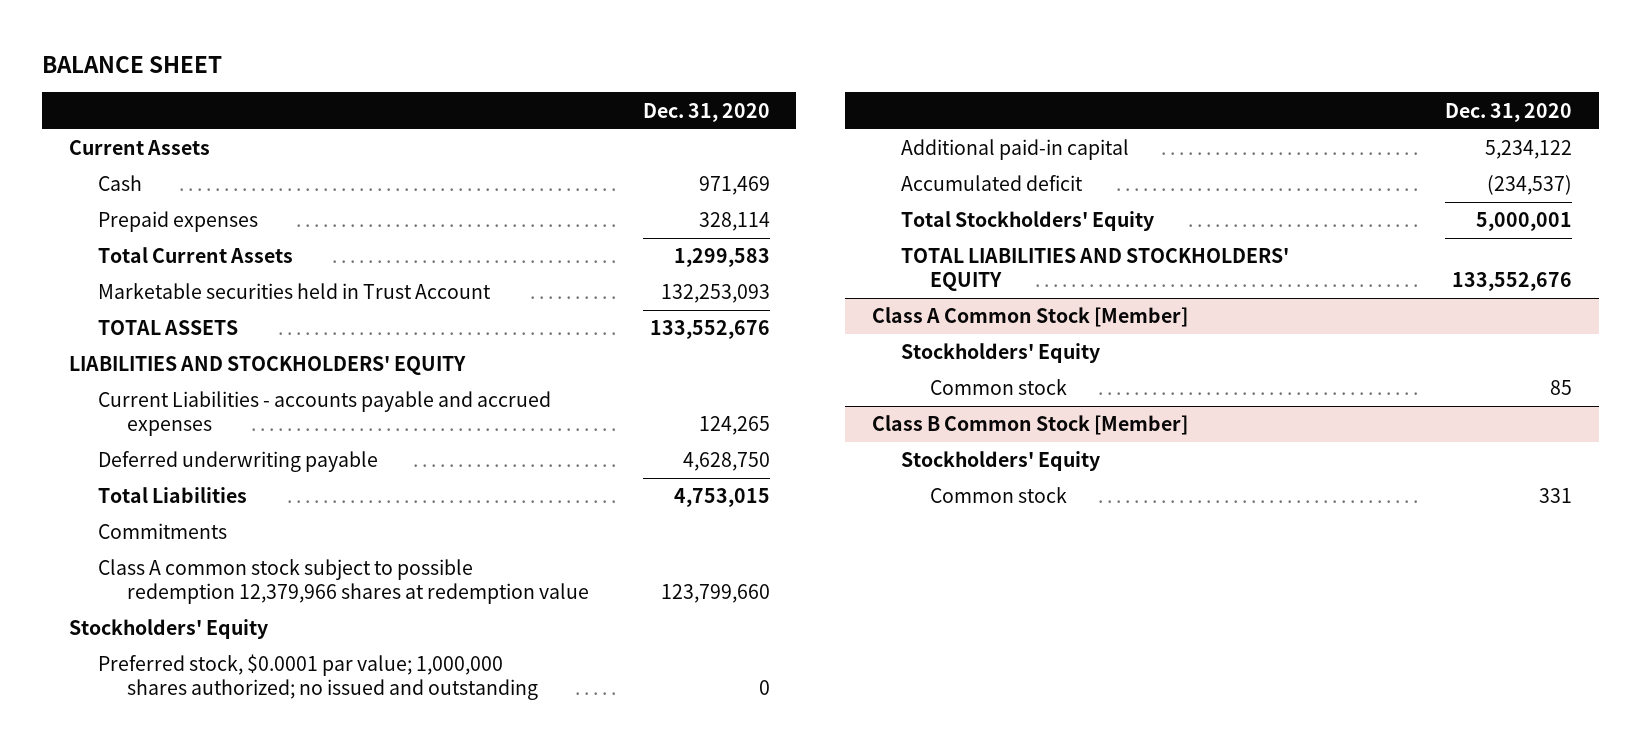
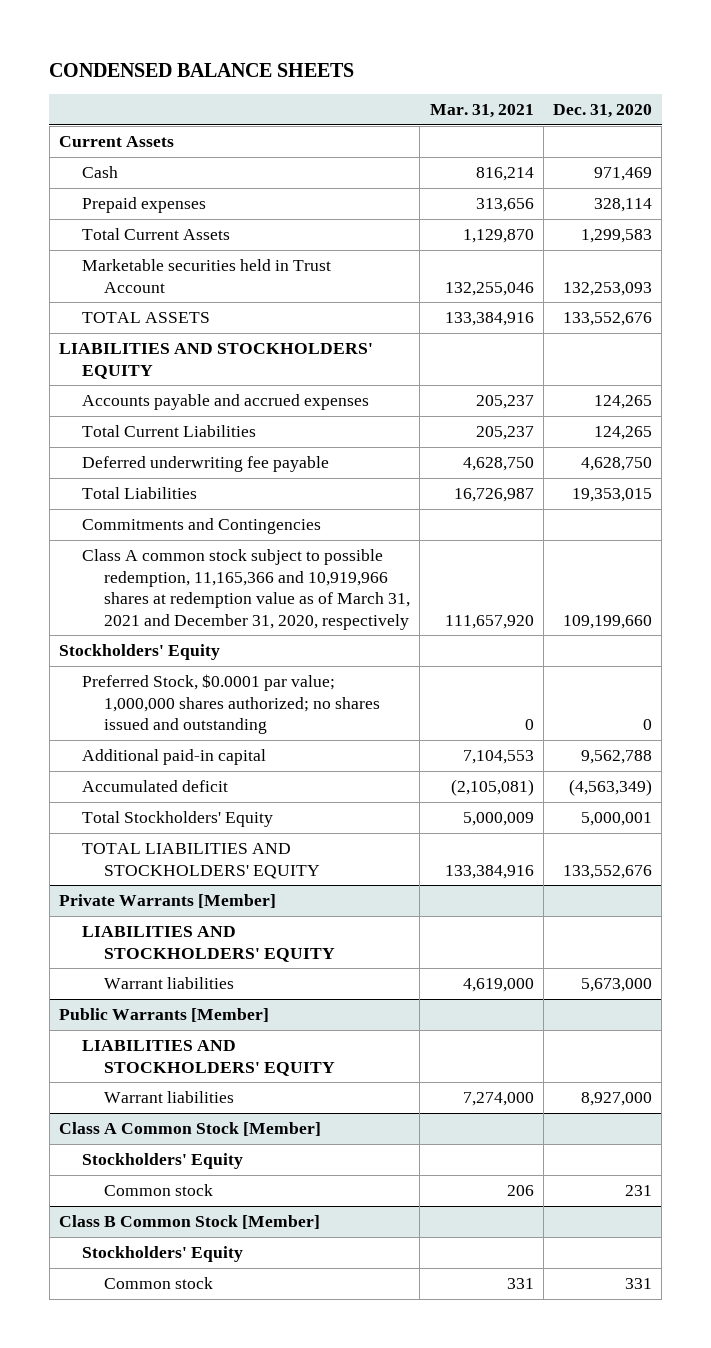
- BALANCE SHEET
+ CONDENSED BALANCE SHEETS
- | Dec. 31, 2020
+ | Mar. 31, 2021 | Dec. 31, 2020
- Current Liabilities - accounts payable and accrued expenses | 124,265
- Deferred underwriting payable | 4,628,750
- Total Liabilities | 4,753,015
- Commitments
- Class A common stock subject to possible redemption 12,379,966 shares at redemption value | 123,799,660
+ Accounts payable and accrued expenses | 205,237 | 124,265
+ Total Current Liabilities | 205,237 | 124,265
+ Deferred underwriting fee payable | 4,628,750 | 4,628,750
+ Total Liabilities | 16,726,987 | 19,353,015
+ Commitments and Contingencies
+ Class A common stock subject to possible redemption, 11,165,366 and 10,919,966 shares at redemption value as of March 31, 2021 and December 31, 2020, respectively | 111,657,920 | 109,199,660
- Preferred stock, $0.0001 par value; 1,000,000 shares authorized; no issued and outstanding | 0
- Additional paid-in capital | 5,234,122
- Accumulated deficit | (234,537)
+ Preferred Stock, $0.0001 par value; 1,000,000 shares authorized; no shares issued and outstanding | 0 | 0
+ Additional paid-in capital | 7,104,553 | 9,562,788
+ Accumulated deficit | (2,105,081) | (4,563,349)
+ Private Warrants [Member]
+ LIABILITIES AND STOCKHOLDERS' EQUITY
+ Warrant liabilities | 4,619,000 | 5,673,000
+ Public Warrants [Member]
+ LIABILITIES AND STOCKHOLDERS' EQUITY
+ Warrant liabilities | 7,274,000 | 8,927,000
@ Class A Common Stock [Member]
- Common stock | 85
+ Common stock | 206 | 231

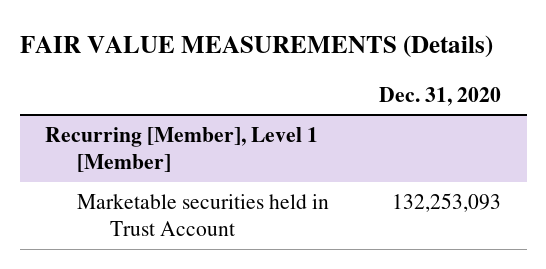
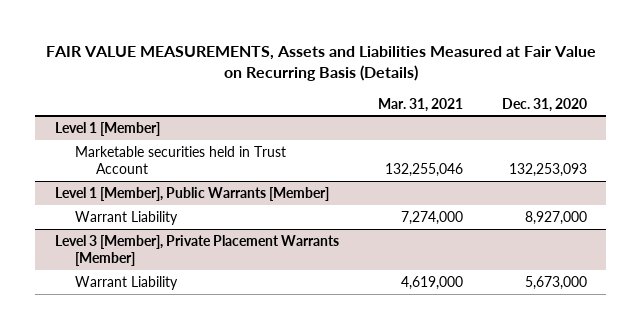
- FAIR VALUE MEASUREMENTS (Details)
+ FAIR VALUE MEASUREMENTS, Assets and Liabilities Measured at Fair Value on Recurring Basis (Details)
- | Dec. 31, 2020
+ | Mar. 31, 2021 | Dec. 31, 2020
- Recurring [Member], Level 1 [Member]
+ Level 1 [Member]
+ Level 1 [Member], Public Warrants [Member]
+ Warrant Liability | 7,274,000 | 8,927,000
+ Level 3 [Member], Private Placement Warrants [Member]
+ Warrant Liability | 4,619,000 | 5,673,000

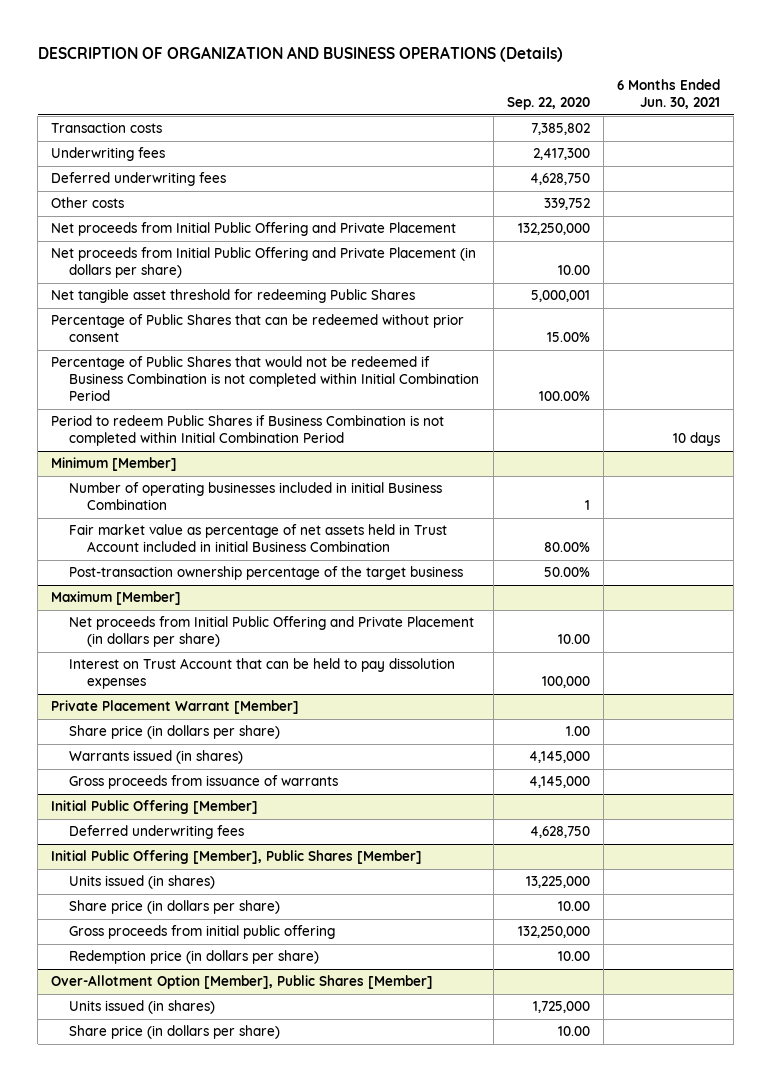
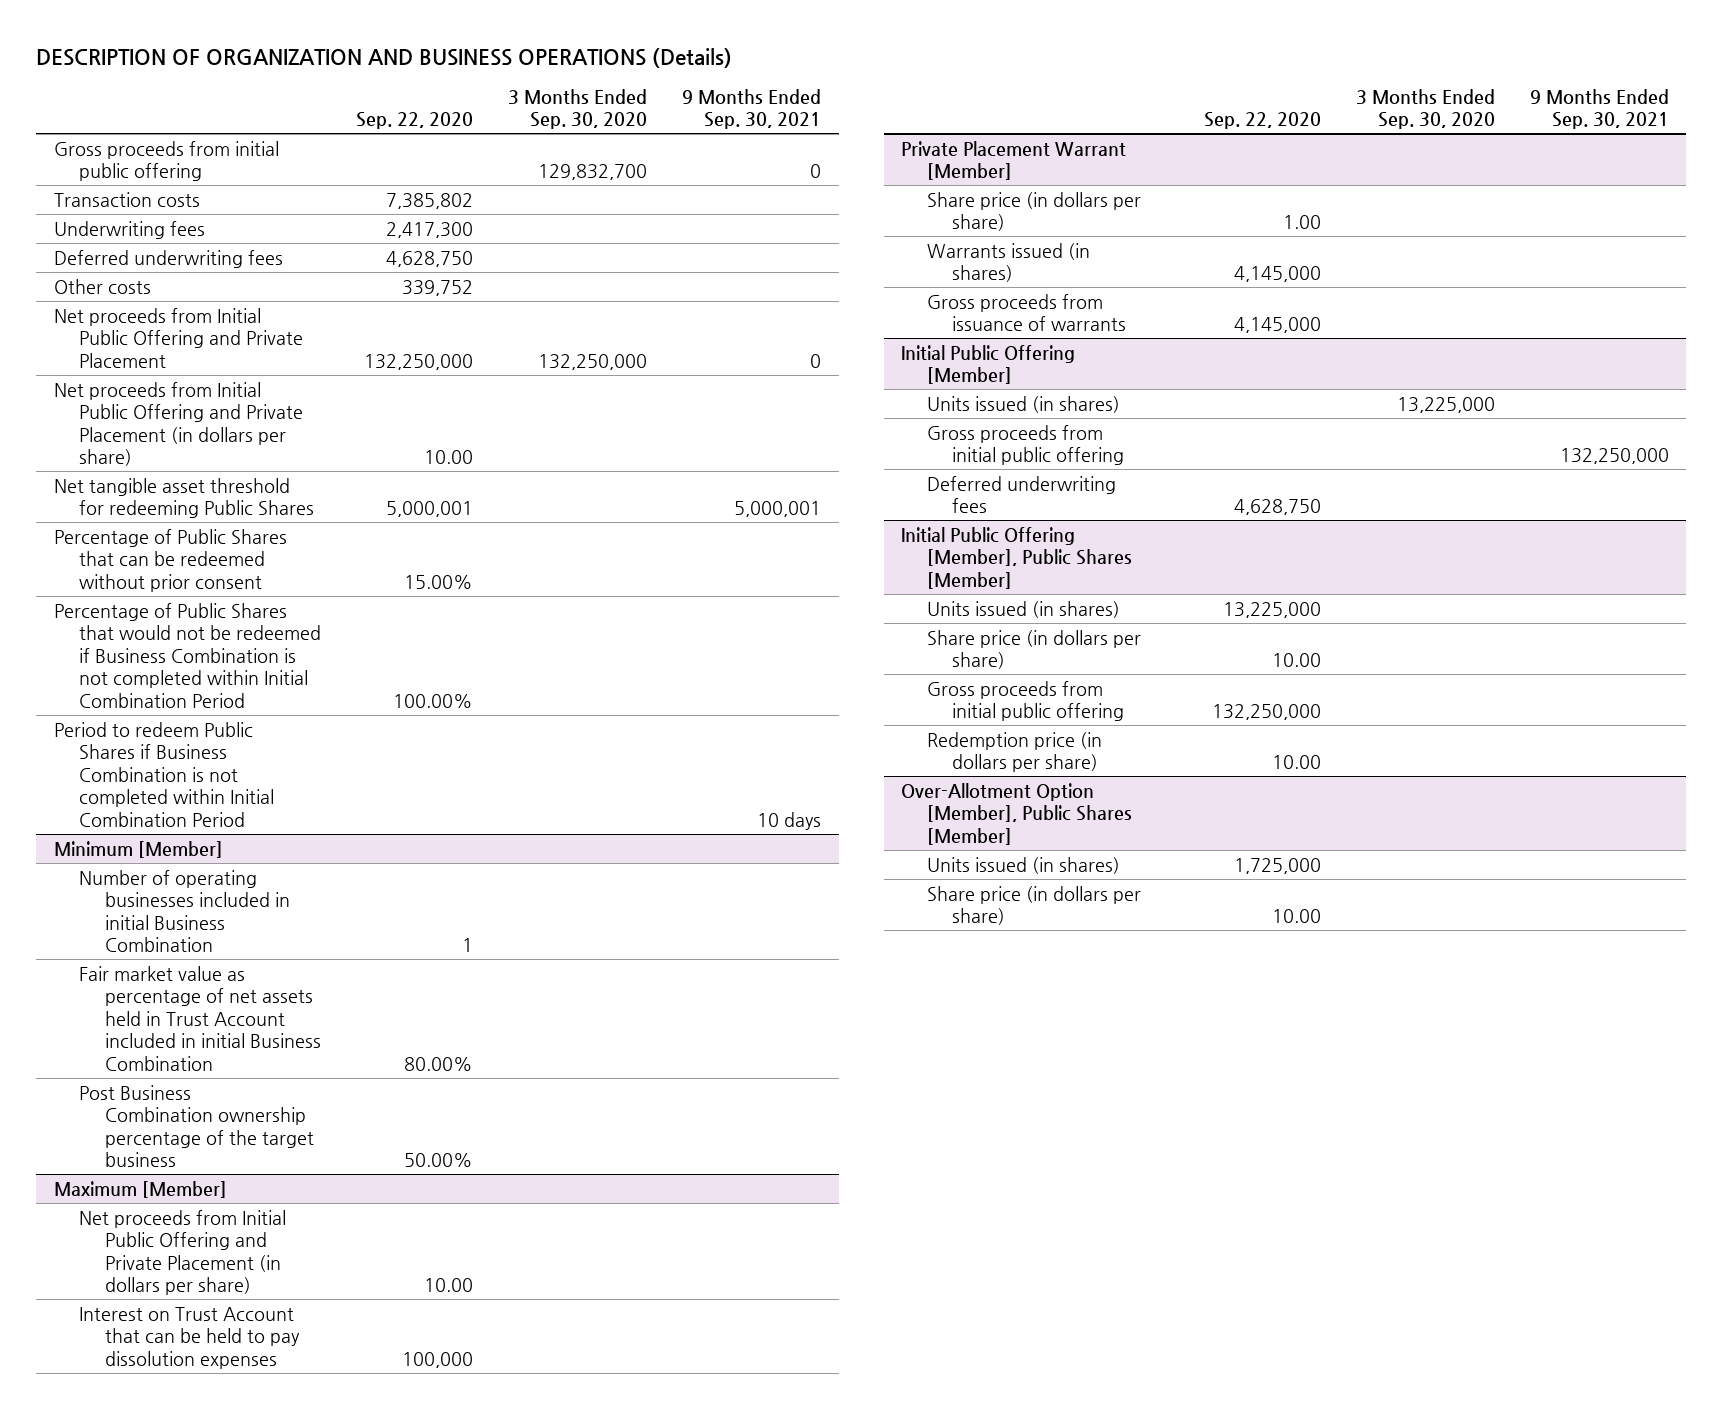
- | Sep. 22, 2020 | 6 Months Ended Jun. 30, 2021
+ | Sep. 22, 2020 | 3 Months Ended Sep. 30, 2020 | 9 Months Ended Sep. 30, 2021
+ Gross proceeds from initial public offering | | 129,832,700 | 0
@ Minimum [Member]
- Post-transaction ownership percentage of the target business | 50.00% |
+ Post Business Combination ownership percentage of the target business | 50.00% | |
@ Initial Public Offering [Member]
+ Units issued (in shares) | | 13,225,000 |
+ Gross proceeds from initial public offering | | | 132,250,000

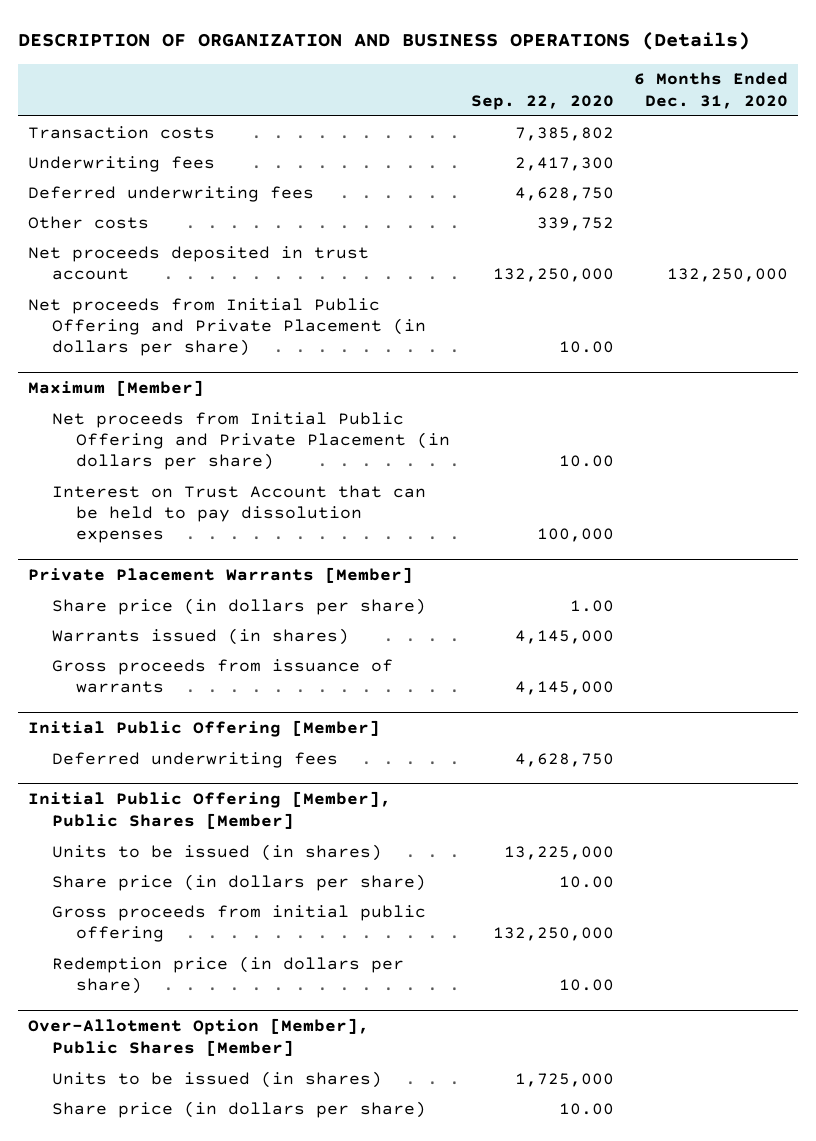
- | Sep. 22, 2020 | 3 Months Ended Sep. 30, 2020 | 9 Months Ended Sep. 30, 2021
+ | Sep. 22, 2020 | 6 Months Ended Dec. 31, 2020
- Gross proceeds from initial public offering | | 129,832,700 | 0
- Net proceeds from Initial Public Offering and Private Placement | 132,250,000 | 132,250,000 | 0
+ Net proceeds deposited in trust account | 132,250,000 | 132,250,000
- Net tangible asset threshold for redeeming Public Shares | 5,000,001 | | 5,000,001
- Percentage of Public Shares that can be redeemed without prior consent | 15.00% | |
- Percentage of Public Shares that would not be redeemed if Business Combination is not completed within Initial Combination Period | 100.00% | |
- Period to redeem Public Shares if Business Combination is not completed within Initial Combination Period | | | 10 days
- Minimum [Member]
- Number of operating businesses included in initial Business Combination | 1 | |
- Fair market value as percentage of net assets held in Trust Account included in initial Business Combination | 80.00% | |
- Post Business Combination ownership percentage of the target business | 50.00% | |
- Private Placement Warrant [Member]
+ Private Placement Warrants [Member]
@ Initial Public Offering [Member]
- Units issued (in shares) | | 13,225,000 |
- Gross proceeds from initial public offering | | | 132,250,000
@ Initial Public Offering [Member], Public Shares [Member]
- Units issued (in shares) | 13,225,000 | |
+ Units to be issued (in shares) | 13,225,000 |
@ Over-Allotment Option [Member], Public Shares [Member]
- Units issued (in shares) | 1,725,000 | |
+ Units to be issued (in shares) | 1,725,000 |

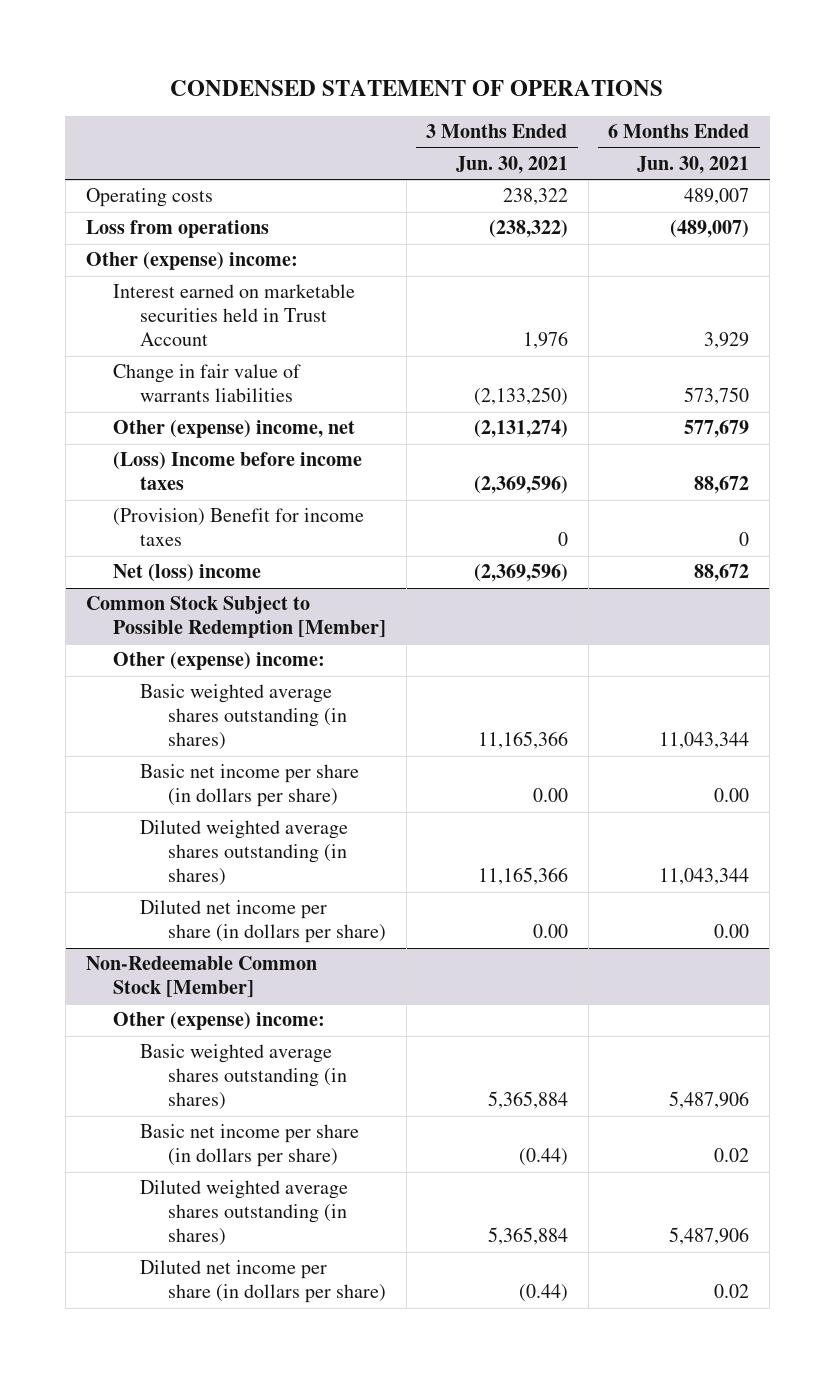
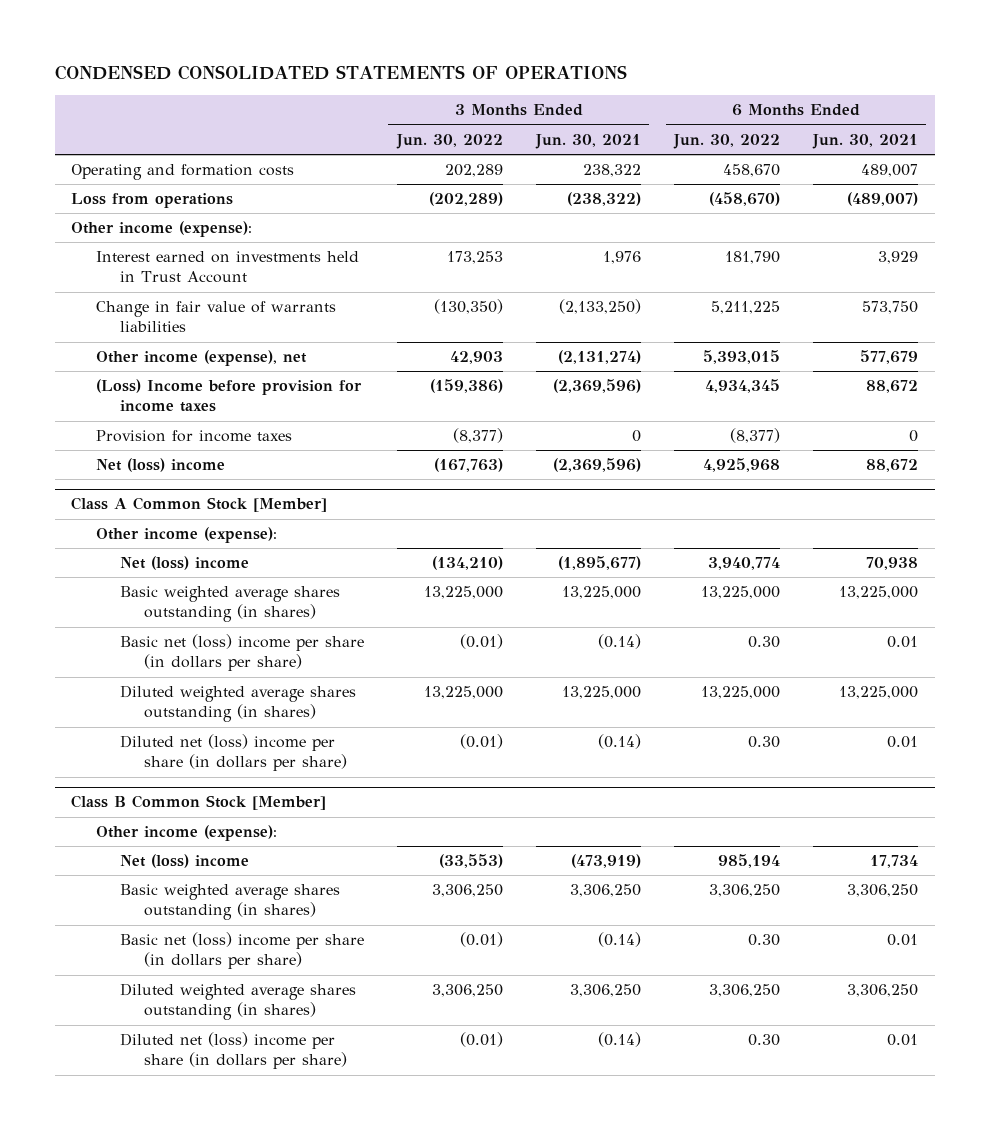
- CONDENSED STATEMENT OF OPERATIONS
+ CONDENSED CONSOLIDATED STATEMENTS OF OPERATIONS
- | 3 Months Ended Jun. 30, 2021 | 6 Months Ended Jun. 30, 2021
+ | 3 Months Ended Jun. 30, 2022 | 3 Months Ended Jun. 30, 2021 | 6 Months Ended Jun. 30, 2022 | 6 Months Ended Jun. 30, 2021
- Operating costs | 238,322 | 489,007
+ Operating and formation costs | 202,289 | 238,322 | 458,670 | 489,007
- Other (expense) income:
- Interest earned on marketable securities held in Trust Account | 1,976 | 3,929
+ Other income (expense):
+ Interest earned on investments held in Trust Account | 173,253 | 1,976 | 181,790 | 3,929
- Other (expense) income, net | (2,131,274) | 577,679
- (Loss) Income before income taxes | (2,369,596) | 88,672
- (Provision) Benefit for income taxes | 0 | 0
+ Other income (expense), net | 42,903 | (2,131,274) | 5,393,015 | 577,679
+ (Loss) Income before provision for income taxes | (159,386) | (2,369,596) | 4,934,345 | 88,672
+ Provision for income taxes | (8,377) | 0 | (8,377) | 0
- Common Stock Subject to Possible Redemption [Member]
- Other (expense) income:
- Basic weighted average shares outstanding (in shares) | 11,165,366 | 11,043,344
- Basic net income per share (in dollars per share) | 0.00 | 0.00
- Diluted weighted average shares outstanding (in shares) | 11,165,366 | 11,043,344
- Diluted net income per share (in dollars per share) | 0.00 | 0.00
- Non-Redeemable Common Stock [Member]
- Other (expense) income:
- Basic weighted average shares outstanding (in shares) | 5,365,884 | 5,487,906
- Basic net income per share (in dollars per share) | (0.44) | 0.02
- Diluted weighted average shares outstanding (in shares) | 5,365,884 | 5,487,906
- Diluted net income per share (in dollars per share) | (0.44) | 0.02
+ Class A Common Stock [Member]
+ Other income (expense):
+ Net (loss) income | (134,210) | (1,895,677) | 3,940,774 | 70,938
+ Basic weighted average shares outstanding (in shares) | 13,225,000 | 13,225,000 | 13,225,000 | 13,225,000
+ Basic net (loss) income per share (in dollars per share) | (0.01) | (0.14) | 0.30 | 0.01
+ Diluted weighted average shares outstanding (in shares) | 13,225,000 | 13,225,000 | 13,225,000 | 13,225,000
+ Diluted net (loss) income per share (in dollars per share) | (0.01) | (0.14) | 0.30 | 0.01
+ Class B Common Stock [Member]
+ Other income (expense):
+ Net (loss) income | (33,553) | (473,919) | 985,194 | 17,734
+ Basic weighted average shares outstanding (in shares) | 3,306,250 | 3,306,250 | 3,306,250 | 3,306,250
+ Basic net (loss) income per share (in dollars per share) | (0.01) | (0.14) | 0.30 | 0.01
+ Diluted weighted average shares outstanding (in shares) | 3,306,250 | 3,306,250 | 3,306,250 | 3,306,250
+ Diluted net (loss) income per share (in dollars per share) | (0.01) | (0.14) | 0.30 | 0.01

